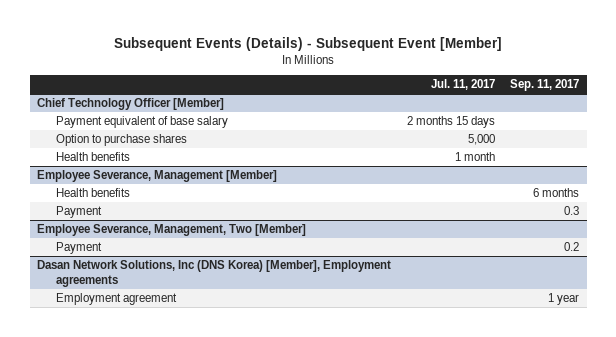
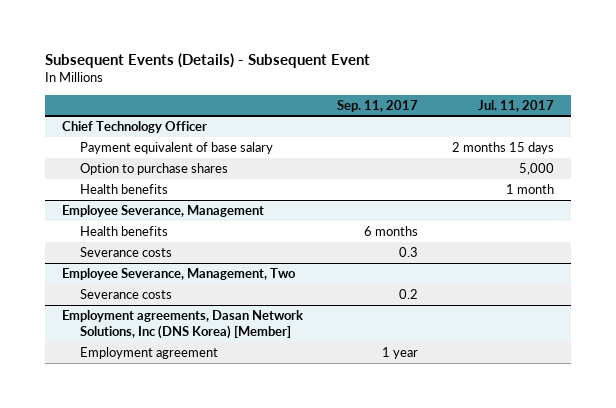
- Subsequent Events (Details) - Subsequent Event [Member]
+ Subsequent Events (Details) - Subsequent Event
- | Jul. 11, 2017 | Sep. 11, 2017
+ | Sep. 11, 2017 | Jul. 11, 2017
- Chief Technology Officer [Member]
+ Chief Technology Officer
- Employee Severance, Management [Member]
+ Employee Severance, Management
- Payment | | 0.3
- Employee Severance, Management, Two [Member]
- Payment | | 0.2
- Dasan Network Solutions, Inc (DNS Korea) [Member], Employment agreements
+ Severance costs | 0.3 |
+ Employee Severance, Management, Two
+ Severance costs | 0.2 |
+ Employment agreements, Dasan Network Solutions, Inc (DNS Korea) [Member]

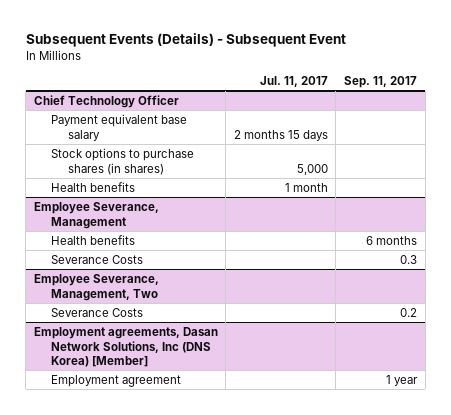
- | Sep. 11, 2017 | Jul. 11, 2017
+ | Jul. 11, 2017 | Sep. 11, 2017
@ Chief Technology Officer
- Payment equivalent of base salary | | 2 months 15 days
- Option to purchase shares | | 5,000
+ Payment equivalent base salary | 2 months 15 days |
+ Stock options to purchase shares (in shares) | 5,000 |
@ Employee Severance, Management
- Severance costs | 0.3 |
+ Severance Costs | | 0.3
@ Employee Severance, Management, Two
- Severance costs | 0.2 |
+ Severance Costs | | 0.2

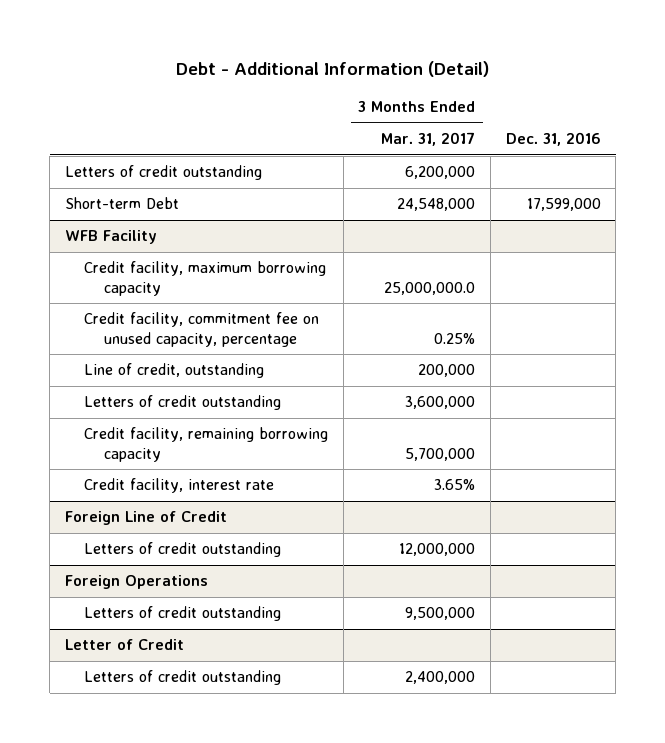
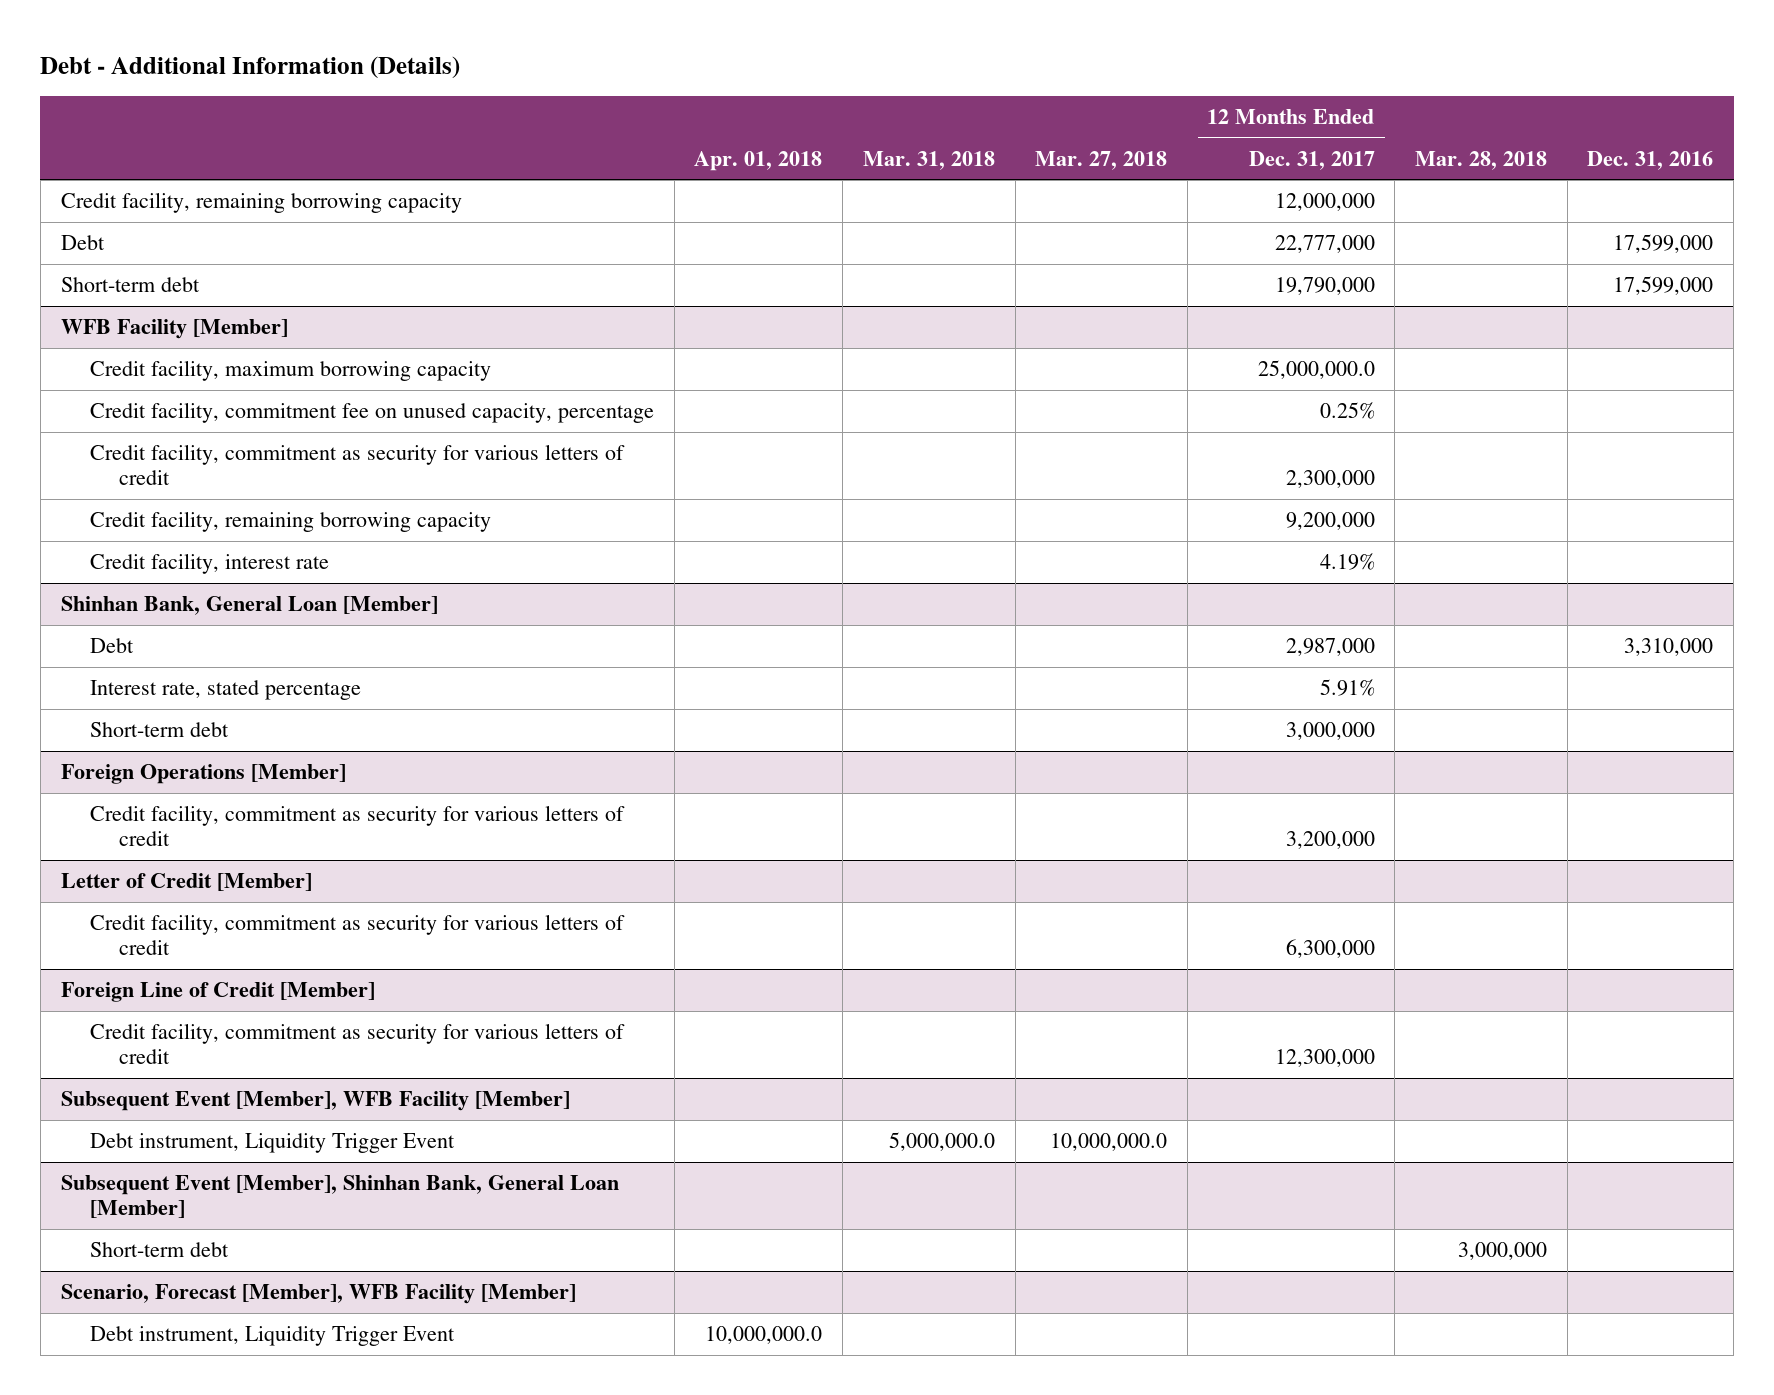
- Debt - Additional Information (Detail)
+ Debt - Additional Information (Details)
- | 3 Months Ended Mar. 31, 2017 | Dec. 31, 2016
+ | Apr. 01, 2018 | Mar. 31, 2018 | Mar. 27, 2018 | 12 Months Ended Dec. 31, 2017 | Mar. 28, 2018 | Dec. 31, 2016
- Letters of credit outstanding | 6,200,000 |
- Short-term Debt | 24,548,000 | 17,599,000
- WFB Facility
+ Credit facility, remaining borrowing capacity | | | | 12,000,000 | |
+ Debt | | | | 22,777,000 | | 17,599,000
+ Short-term debt | | | | 19,790,000 | | 17,599,000
+ WFB Facility [Member]
- Line of credit, outstanding | 200,000 |
- Letters of credit outstanding | 3,600,000 |
+ Credit facility, commitment as security for various letters of credit | | | | 2,300,000 | |
- Foreign Line of Credit
- Letters of credit outstanding | 12,000,000 |
- Foreign Operations
- Letters of credit outstanding | 9,500,000 |
- Letter of Credit
- Letters of credit outstanding | 2,400,000 |
+ Shinhan Bank, General Loan [Member]
+ Debt | | | | 2,987,000 | | 3,310,000
+ Interest rate, stated percentage | | | | 5.91% | |
+ Short-term debt | | | | 3,000,000 | |
+ Foreign Operations [Member]
+ Credit facility, commitment as security for various letters of credit | | | | 3,200,000 | |
+ Letter of Credit [Member]
+ Credit facility, commitment as security for various letters of credit | | | | 6,300,000 | |
+ Foreign Line of Credit [Member]
+ Credit facility, commitment as security for various letters of credit | | | | 12,300,000 | |
+ Subsequent Event [Member], WFB Facility [Member]
+ Debt instrument, Liquidity Trigger Event | | 5,000,000.0 | 10,000,000.0 | | |
+ Subsequent Event [Member], Shinhan Bank, General Loan [Member]
+ Short-term debt | | | | | 3,000,000 |
+ Scenario, Forecast [Member], WFB Facility [Member]
+ Debt instrument, Liquidity Trigger Event | 10,000,000.0 | | | | |

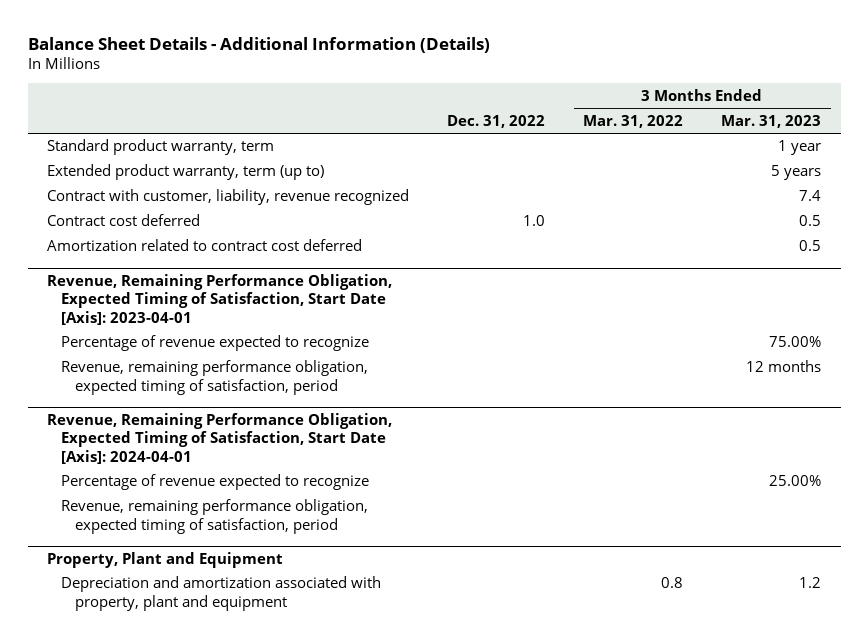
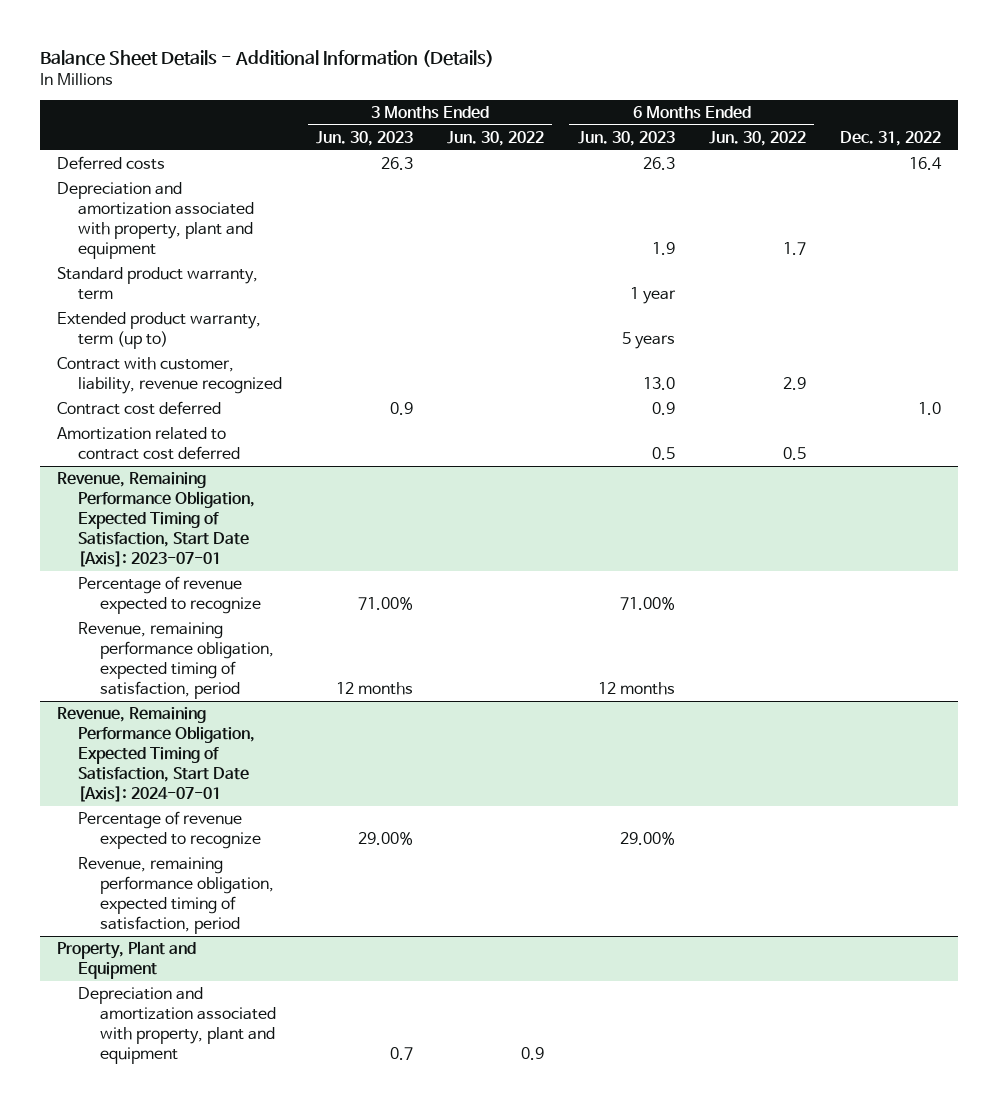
- | Dec. 31, 2022 | 3 Months Ended Mar. 31, 2022 | 3 Months Ended Mar. 31, 2023
+ | 3 Months Ended Jun. 30, 2023 | 3 Months Ended Jun. 30, 2022 | 6 Months Ended Jun. 30, 2023 | 6 Months Ended Jun. 30, 2022 | Dec. 31, 2022
+ Deferred costs | 26.3 | | 26.3 | | 16.4
+ Depreciation and amortization associated with property, plant and equipment | | | 1.9 | 1.7 |
- Revenue, Remaining Performance Obligation, Expected Timing of Satisfaction, Start Date [Axis]: 2023-04-01
- Percentage of revenue expected to recognize | | | 75.00%
- Revenue, remaining performance obligation, expected timing of satisfaction, period | | | 12 months
- Revenue, Remaining Performance Obligation, Expected Timing of Satisfaction, Start Date [Axis]: 2024-04-01
- Percentage of revenue expected to recognize | | | 25.00%
- Revenue, remaining performance obligation, expected timing of satisfaction, period
+ Revenue, Remaining Performance Obligation, Expected Timing of Satisfaction, Start Date [Axis]: 2023-07-01
+ Percentage of revenue expected to recognize | 71.00% | | 71.00% | |
+ Revenue, remaining performance obligation, expected timing of satisfaction, period | 12 months | | 12 months | |
+ Revenue, Remaining Performance Obligation, Expected Timing of Satisfaction, Start Date [Axis]: 2024-07-01
+ Percentage of revenue expected to recognize | 29.00% | | 29.00% | |
+ Revenue, remaining performance obligation, expected timing of satisfaction, period

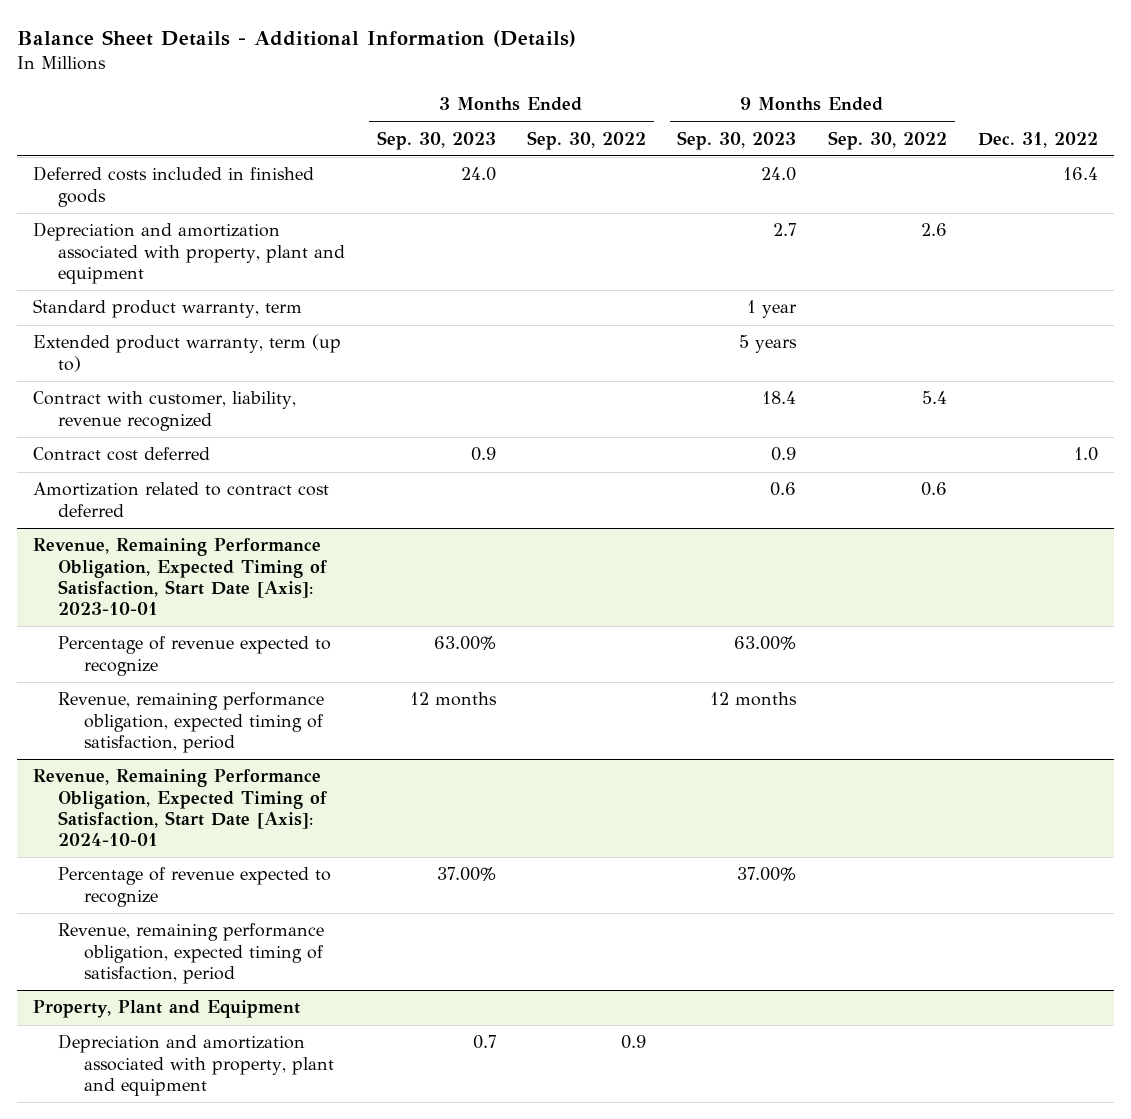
- | 3 Months Ended Jun. 30, 2023 | 3 Months Ended Jun. 30, 2022 | 6 Months Ended Jun. 30, 2023 | 6 Months Ended Jun. 30, 2022 | Dec. 31, 2022
+ | 3 Months Ended Sep. 30, 2023 | 3 Months Ended Sep. 30, 2022 | 9 Months Ended Sep. 30, 2023 | 9 Months Ended Sep. 30, 2022 | Dec. 31, 2022
- Deferred costs | 26.3 | | 26.3 | | 16.4
+ Deferred costs included in finished goods | 24.0 | | 24.0 | | 16.4
- Revenue, Remaining Performance Obligation, Expected Timing of Satisfaction, Start Date [Axis]: 2023-07-01
- Percentage of revenue expected to recognize | 71.00% | | 71.00% | |
- Revenue, remaining performance obligation, expected timing of satisfaction, period | 12 months | | 12 months | |
- Revenue, Remaining Performance Obligation, Expected Timing of Satisfaction, Start Date [Axis]: 2024-07-01
- Percentage of revenue expected to recognize | 29.00% | | 29.00% | |
- Revenue, remaining performance obligation, expected timing of satisfaction, period
+ Revenue, Remaining Performance Obligation, Expected Timing of Satisfaction, Start Date [Axis]: 2023-10-01
+ Percentage of revenue expected to recognize | 63.00% | | 63.00% | |
+ Revenue, remaining performance obligation, expected timing of satisfaction, period | 12 months | | 12 months | |
+ Revenue, Remaining Performance Obligation, Expected Timing of Satisfaction, Start Date [Axis]: 2024-10-01
+ Percentage of revenue expected to recognize | 37.00% | | 37.00% | |
+ Revenue, remaining performance obligation, expected timing of satisfaction, period

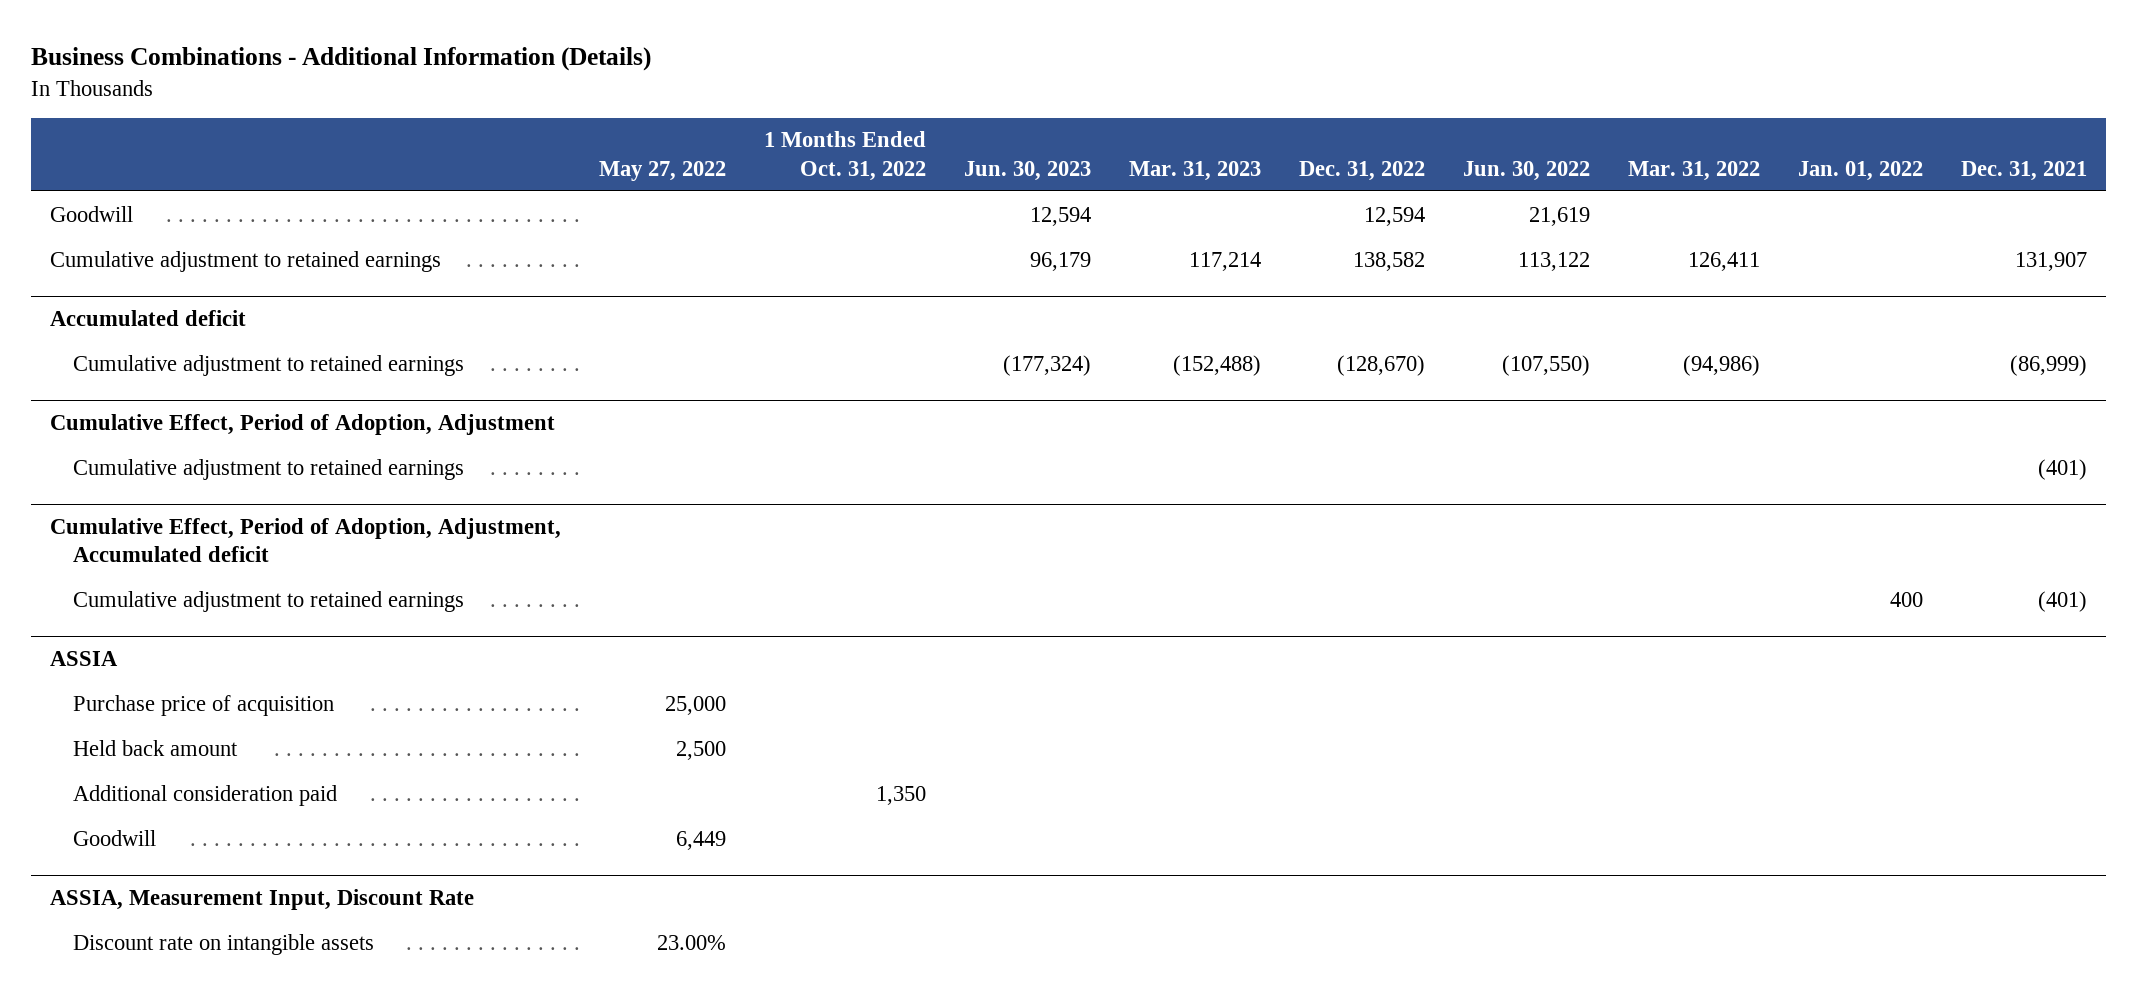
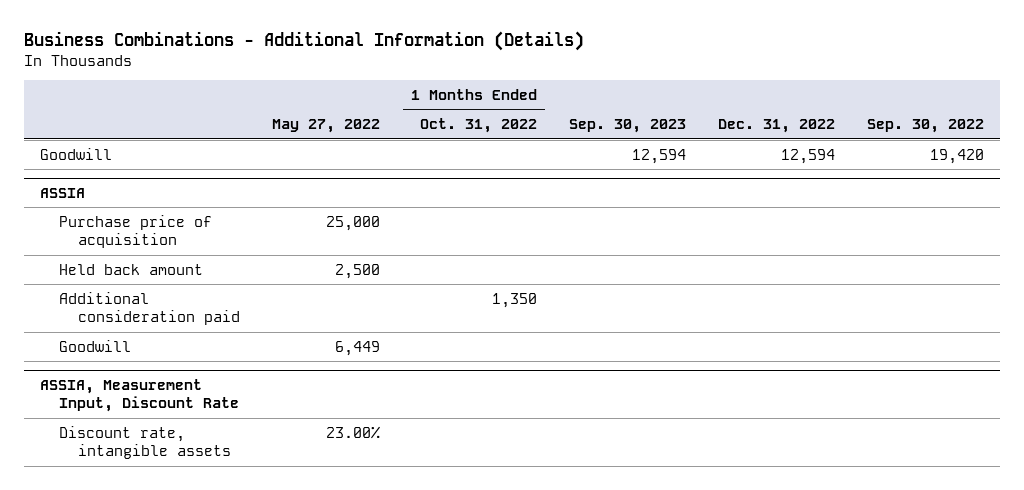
- | May 27, 2022 | 1 Months Ended Oct. 31, 2022 | Jun. 30, 2023 | Mar. 31, 2023 | Dec. 31, 2022 | Jun. 30, 2022 | Mar. 31, 2022 | Jan. 01, 2022 | Dec. 31, 2021
+ | May 27, 2022 | 1 Months Ended Oct. 31, 2022 | Sep. 30, 2023 | Dec. 31, 2022 | Sep. 30, 2022
- Cumulative adjustment to retained earnings | | | 96,179 | 117,214 | 138,582 | 113,122 | 126,411 | | 131,907
- Accumulated deficit
- Cumulative adjustment to retained earnings | | | (177,324) | (152,488) | (128,670) | (107,550) | (94,986) | | (86,999)
- Cumulative Effect, Period of Adoption, Adjustment
- Cumulative adjustment to retained earnings | | | | | | | | | (401)
- Cumulative Effect, Period of Adoption, Adjustment, Accumulated deficit
- Cumulative adjustment to retained earnings | | | | | | | | 400 | (401)
@ ASSIA, Measurement Input, Discount Rate
- Discount rate on intangible assets | 23.00% | | | | | | | |
+ Discount rate, intangible assets | 23.00% | | | |

